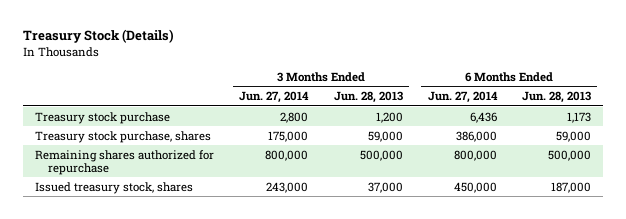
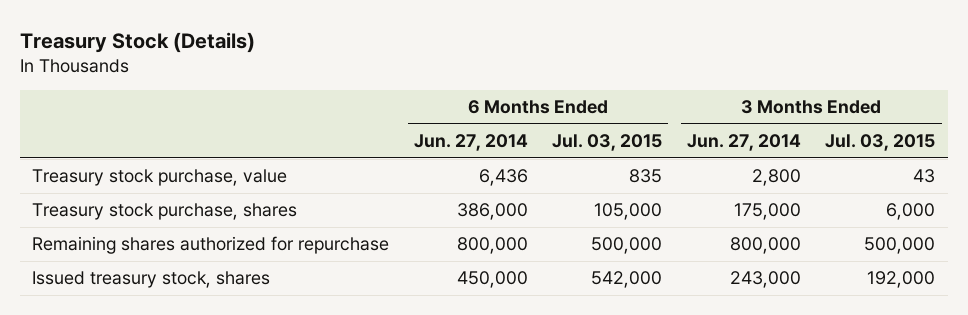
- | 3 Months Ended Jun. 27, 2014 | 3 Months Ended Jun. 28, 2013 | 6 Months Ended Jun. 27, 2014 | 6 Months Ended Jun. 28, 2013
+ | 6 Months Ended Jun. 27, 2014 | 6 Months Ended Jul. 03, 2015 | 3 Months Ended Jun. 27, 2014 | 3 Months Ended Jul. 03, 2015
- Treasury stock purchase | 2,800 | 1,200 | 6,436 | 1,173
+ Treasury stock purchase, value | 6,436 | 835 | 2,800 | 43

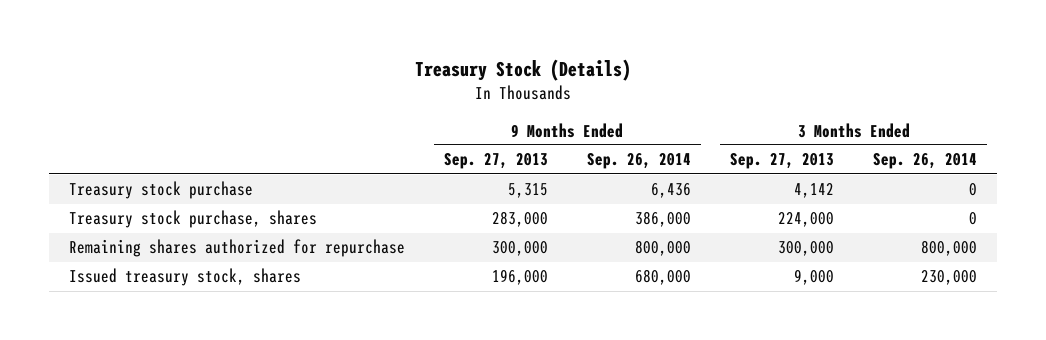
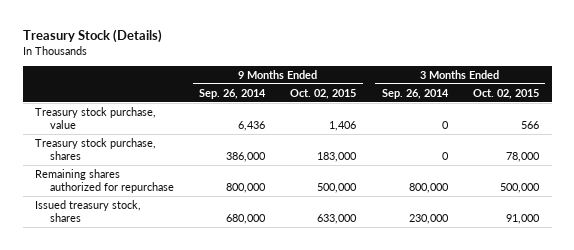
- | 9 Months Ended Sep. 27, 2013 | 9 Months Ended Sep. 26, 2014 | 3 Months Ended Sep. 27, 2013 | 3 Months Ended Sep. 26, 2014
+ | 9 Months Ended Sep. 26, 2014 | 9 Months Ended Oct. 02, 2015 | 3 Months Ended Sep. 26, 2014 | 3 Months Ended Oct. 02, 2015
- Treasury stock purchase | 5,315 | 6,436 | 4,142 | 0
+ Treasury stock purchase, value | 6,436 | 1,406 | 0 | 566

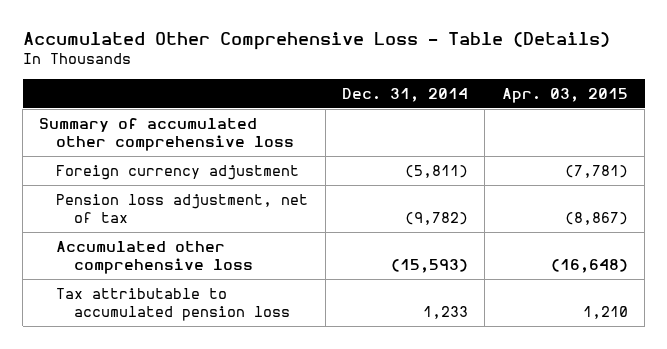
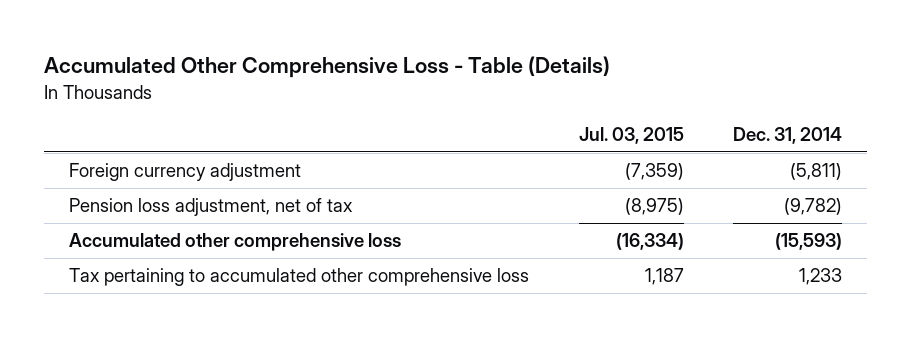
- | Dec. 31, 2014 | Apr. 03, 2015
+ | Jul. 03, 2015 | Dec. 31, 2014
- Summary of accumulated other comprehensive loss
- Tax attributable to accumulated pension loss | 1,233 | 1,210
+ Tax pertaining to accumulated other comprehensive loss | 1,187 | 1,233

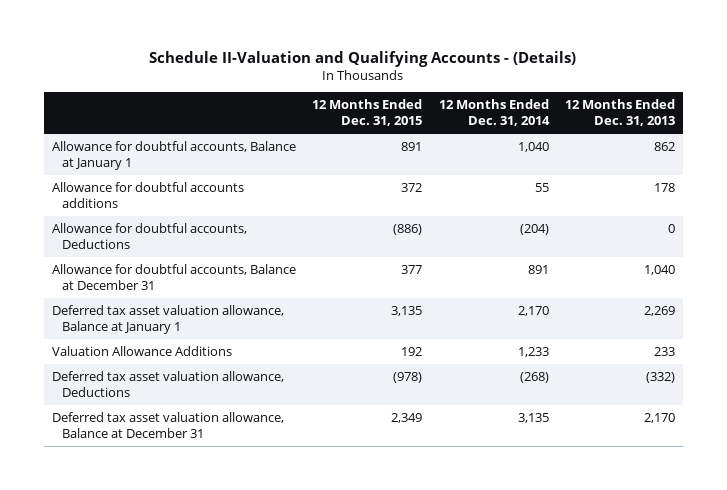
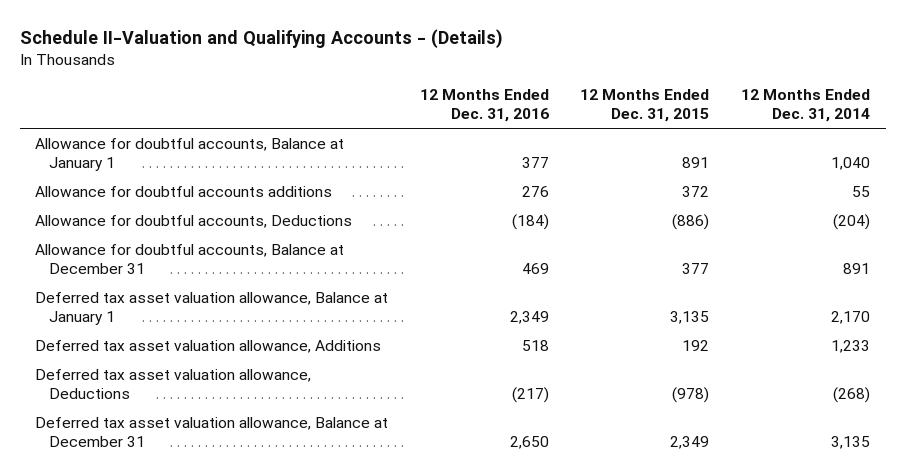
- | 12 Months Ended Dec. 31, 2015 | 12 Months Ended Dec. 31, 2014 | 12 Months Ended Dec. 31, 2013
+ | 12 Months Ended Dec. 31, 2016 | 12 Months Ended Dec. 31, 2015 | 12 Months Ended Dec. 31, 2014
- Valuation Allowance Additions | 192 | 1,233 | 233
+ Deferred tax asset valuation allowance, Additions | 518 | 192 | 1,233

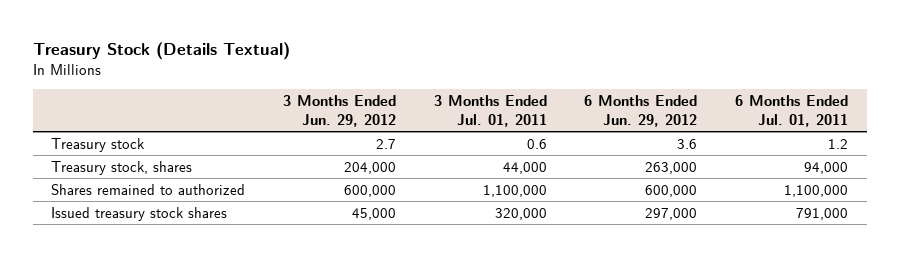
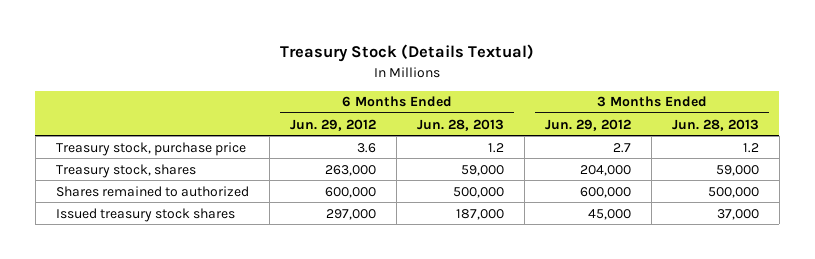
- | 3 Months Ended Jun. 29, 2012 | 3 Months Ended Jul. 01, 2011 | 6 Months Ended Jun. 29, 2012 | 6 Months Ended Jul. 01, 2011
+ | 6 Months Ended Jun. 29, 2012 | 6 Months Ended Jun. 28, 2013 | 3 Months Ended Jun. 29, 2012 | 3 Months Ended Jun. 28, 2013
- Treasury stock | 2.7 | 0.6 | 3.6 | 1.2
+ Treasury stock, purchase price | 3.6 | 1.2 | 2.7 | 1.2

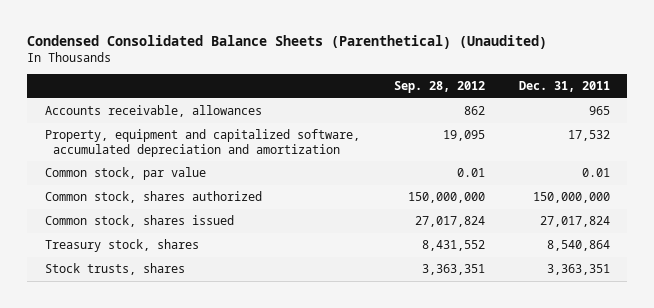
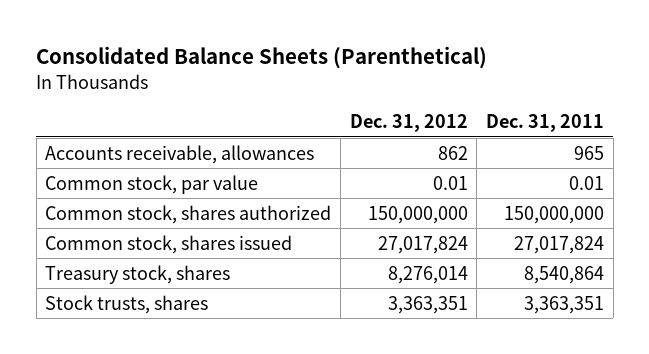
- Condensed Consolidated Balance Sheets (Parenthetical) (Unaudited)
+ Consolidated Balance Sheets (Parenthetical)
- | Sep. 28, 2012 | Dec. 31, 2011
+ | Dec. 31, 2012 | Dec. 31, 2011
- Property, equipment and capitalized software, accumulated depreciation and amortization | 19,095 | 17,532

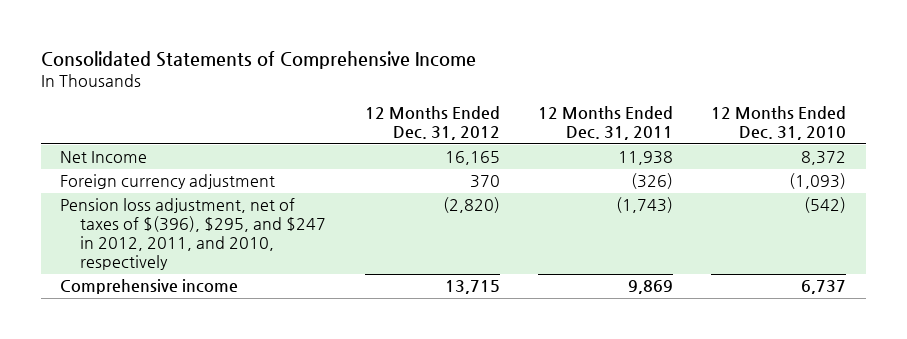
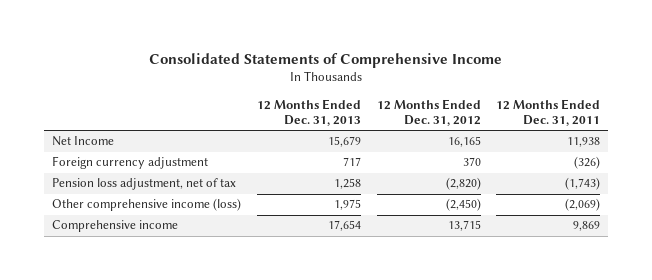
- | 12 Months Ended Dec. 31, 2012 | 12 Months Ended Dec. 31, 2011 | 12 Months Ended Dec. 31, 2010
+ | 12 Months Ended Dec. 31, 2013 | 12 Months Ended Dec. 31, 2012 | 12 Months Ended Dec. 31, 2011
- Pension loss adjustment, net of taxes of $(396), $295, and $247 in 2012, 2011, and 2010, respectively | (2,820) | (1,743) | (542)
+ Pension loss adjustment, net of tax | 1,258 | (2,820) | (1,743)
+ Other comprehensive income (loss) | 1,975 | (2,450) | (2,069)

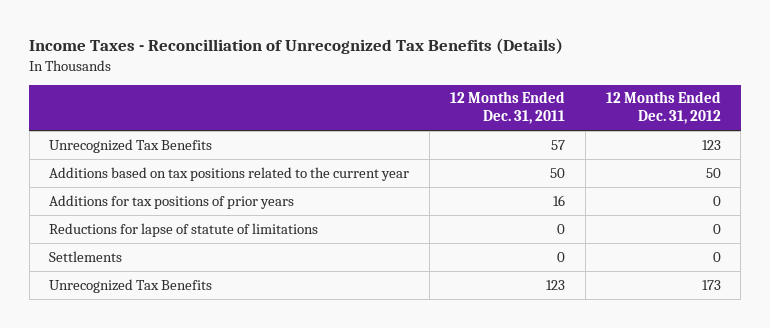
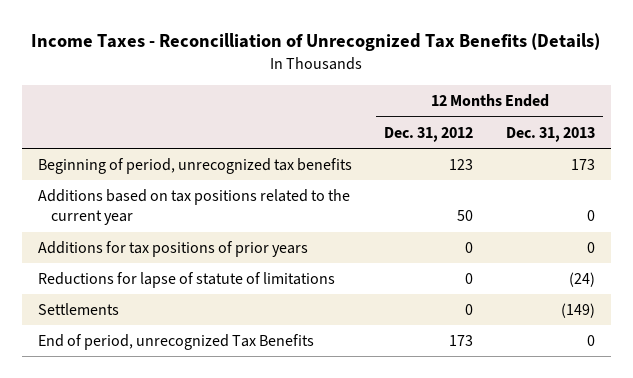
- | 12 Months Ended Dec. 31, 2011 | 12 Months Ended Dec. 31, 2012
+ | 12 Months Ended Dec. 31, 2012 | 12 Months Ended Dec. 31, 2013
- Unrecognized Tax Benefits | 57 | 123
+ Beginning of period, unrecognized tax benefits | 123 | 173
- Unrecognized Tax Benefits | 123 | 173
+ End of period, unrecognized Tax Benefits | 173 | 0

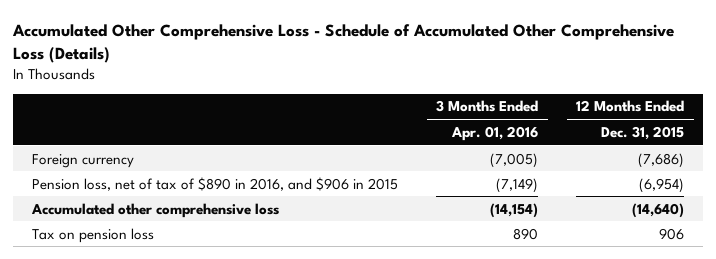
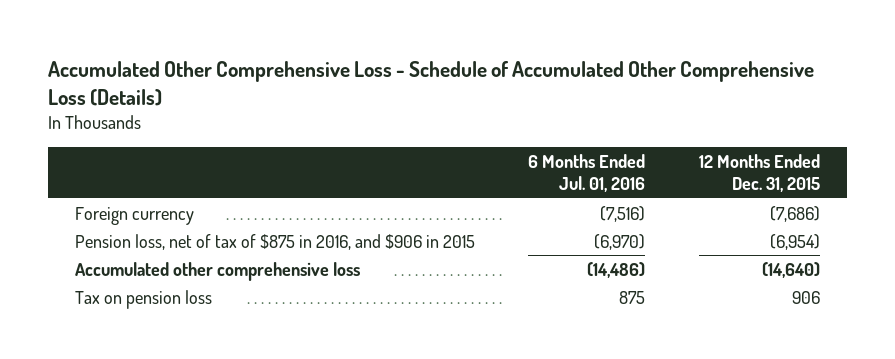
- | 3 Months Ended Apr. 01, 2016 | 12 Months Ended Dec. 31, 2015
+ | 6 Months Ended Jul. 01, 2016 | 12 Months Ended Dec. 31, 2015
- Pension loss, net of tax of $890 in 2016, and $906 in 2015 | (7,149) | (6,954)
+ Pension loss, net of tax of $875 in 2016, and $906 in 2015 | (6,970) | (6,954)

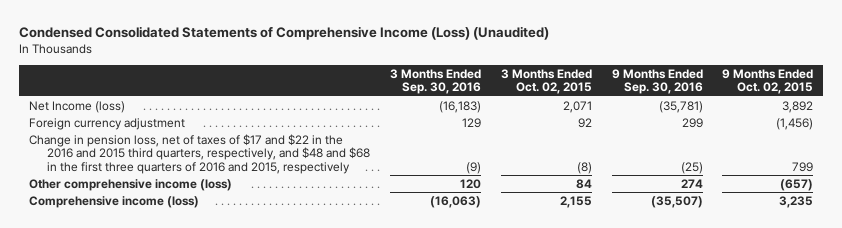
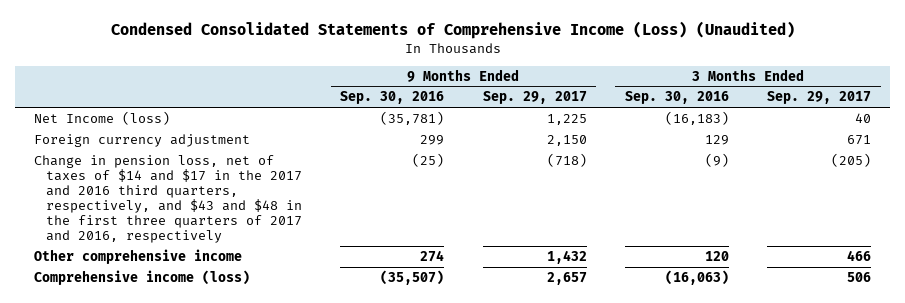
- | 3 Months Ended Sep. 30, 2016 | 3 Months Ended Oct. 02, 2015 | 9 Months Ended Sep. 30, 2016 | 9 Months Ended Oct. 02, 2015
+ | 9 Months Ended Sep. 30, 2016 | 9 Months Ended Sep. 29, 2017 | 3 Months Ended Sep. 30, 2016 | 3 Months Ended Sep. 29, 2017
- Change in pension loss, net of taxes of $17 and $22 in the 2016 and 2015 third quarters, respectively, and $48 and $68 in the first three quarters of 2016 and 2015, respectively | (9) | (8) | (25) | 799
- Other comprehensive income (loss) | 120 | 84 | 274 | (657)
+ Change in pension loss, net of taxes of $14 and $17 in the 2017 and 2016 third quarters, respectively, and $43 and $48 in the first three quarters of 2017 and 2016, respectively | (25) | (718) | (9) | (205)
+ Other comprehensive income | 274 | 1,432 | 120 | 466

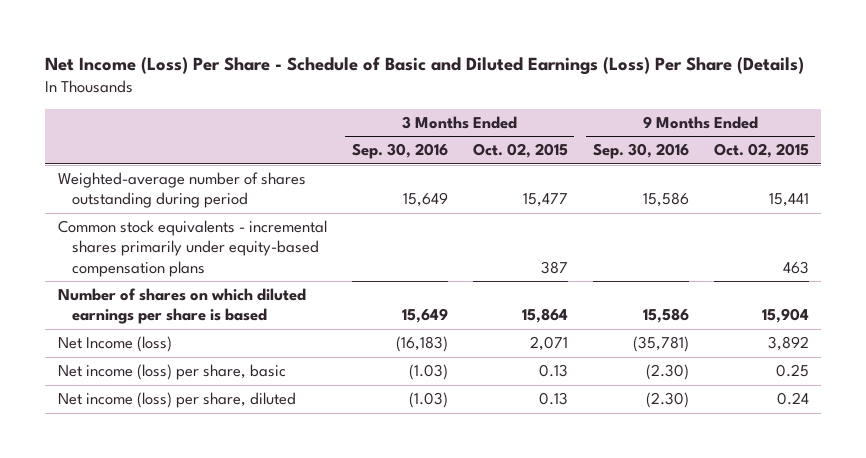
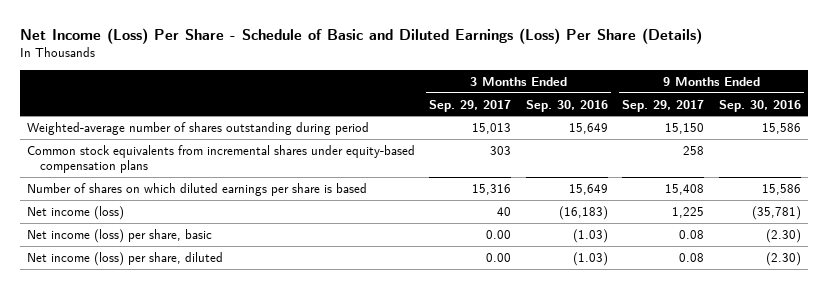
- | 3 Months Ended Sep. 30, 2016 | 3 Months Ended Oct. 02, 2015 | 9 Months Ended Sep. 30, 2016 | 9 Months Ended Oct. 02, 2015
+ | 3 Months Ended Sep. 29, 2017 | 3 Months Ended Sep. 30, 2016 | 9 Months Ended Sep. 29, 2017 | 9 Months Ended Sep. 30, 2016
- Common stock equivalents - incremental shares primarily under equity-based compensation plans | | 387 | | 463
+ Common stock equivalents from incremental shares under equity-based compensation plans | 303 | | 258 |
- Net Income (loss) | (16,183) | 2,071 | (35,781) | 3,892
+ Net income (loss) | 40 | (16,183) | 1,225 | (35,781)

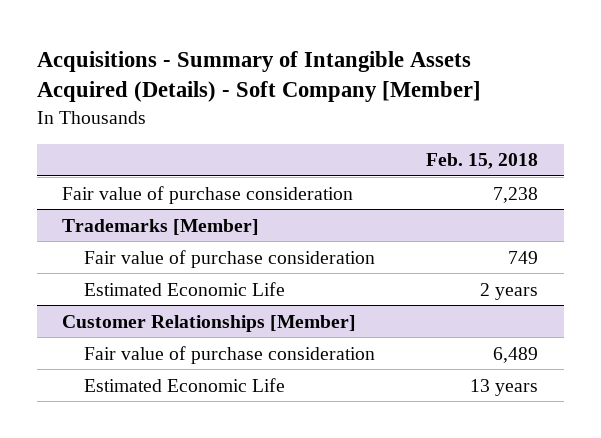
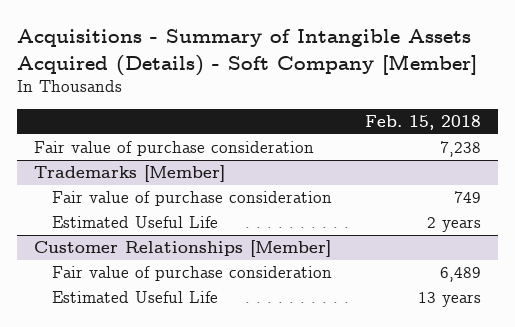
@ Trademarks [Member]
- Estimated Economic Life | 2 years
+ Estimated Useful Life | 2 years
@ Customer Relationships [Member]
- Estimated Economic Life | 13 years
+ Estimated Useful Life | 13 years

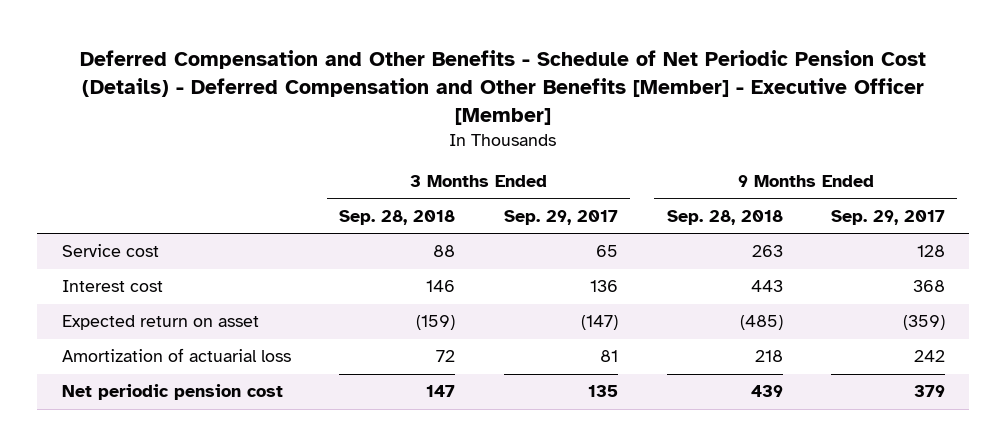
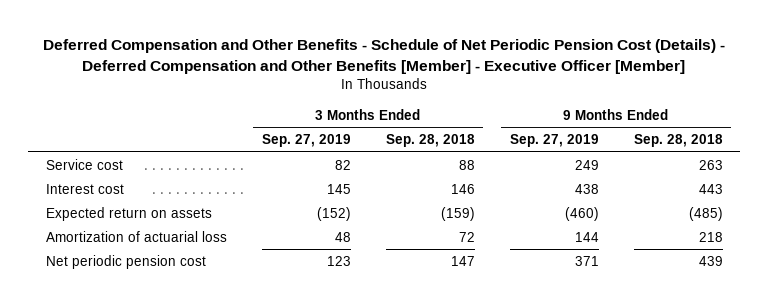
- | 3 Months Ended Sep. 28, 2018 | 3 Months Ended Sep. 29, 2017 | 9 Months Ended Sep. 28, 2018 | 9 Months Ended Sep. 29, 2017
+ | 3 Months Ended Sep. 27, 2019 | 3 Months Ended Sep. 28, 2018 | 9 Months Ended Sep. 27, 2019 | 9 Months Ended Sep. 28, 2018
- Expected return on asset | (159) | (147) | (485) | (359)
+ Expected return on assets | (152) | (159) | (460) | (485)

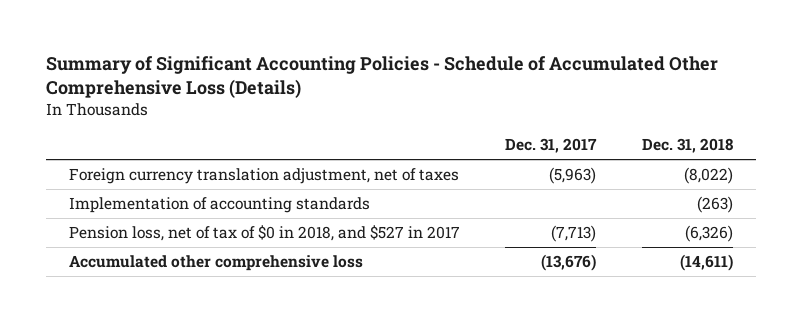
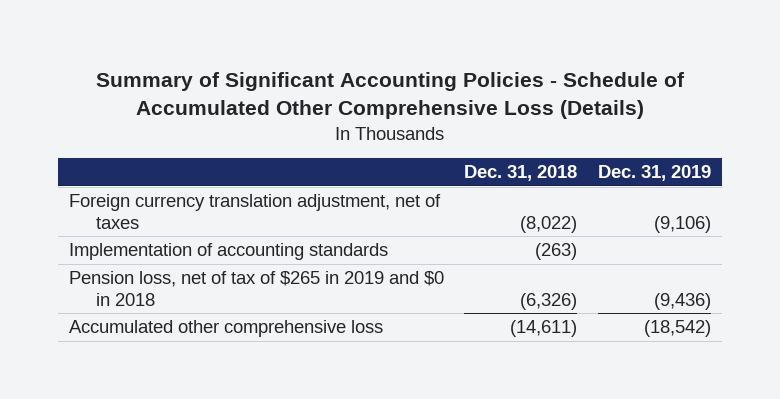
- | Dec. 31, 2017 | Dec. 31, 2018
+ | Dec. 31, 2018 | Dec. 31, 2019
- Pension loss, net of tax of $0 in 2018, and $527 in 2017 | (7,713) | (6,326)
+ Pension loss, net of tax of $265 in 2019 and $0 in 2018 | (6,326) | (9,436)

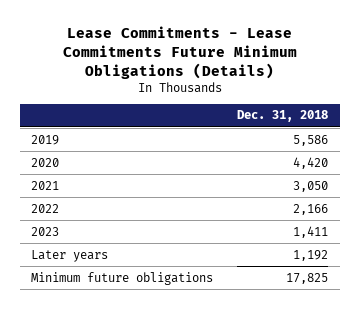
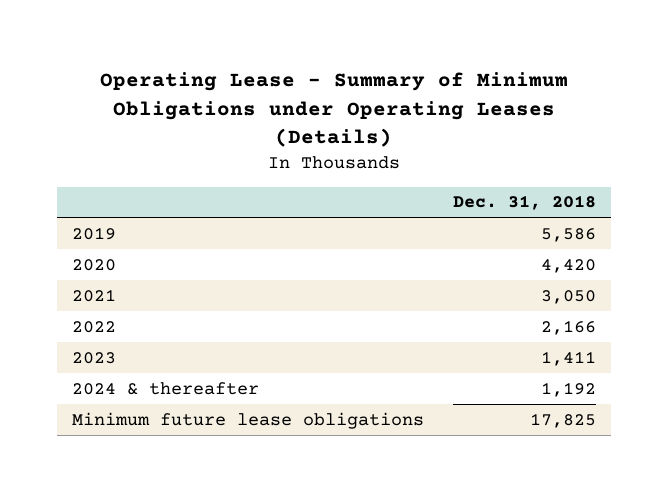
- Lease Commitments - Lease Commitments Future Minimum Obligations (Details)
+ Operating Lease - Summary of Minimum Obligations under Operating Leases (Details)
- Later years | 1,192
- Minimum future obligations | 17,825
+ 2024 & thereafter | 1,192
+ Minimum future lease obligations | 17,825

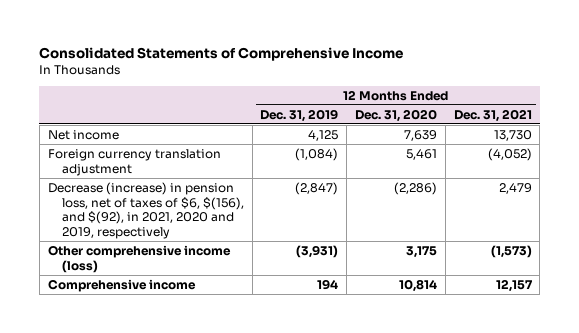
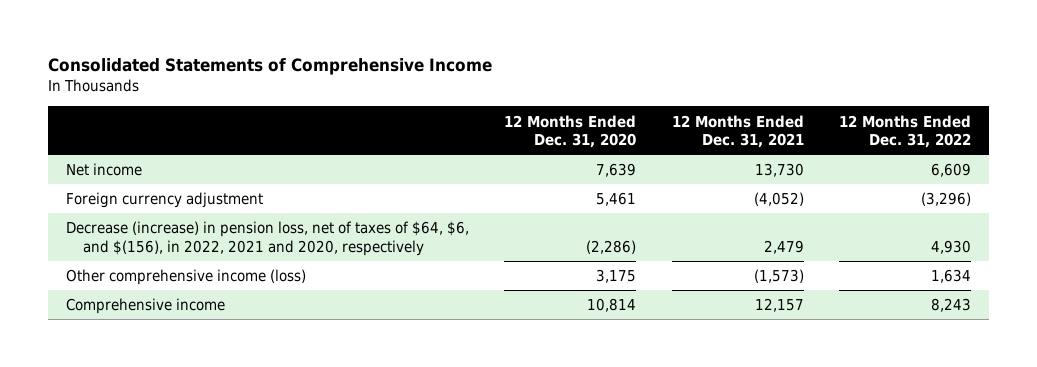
- | 12 Months Ended Dec. 31, 2019 | 12 Months Ended Dec. 31, 2020 | 12 Months Ended Dec. 31, 2021
+ | 12 Months Ended Dec. 31, 2020 | 12 Months Ended Dec. 31, 2021 | 12 Months Ended Dec. 31, 2022
- Foreign currency translation adjustment | (1,084) | 5,461 | (4,052)
- Decrease (increase) in pension loss, net of taxes of $6, $(156), and $(92), in 2021, 2020 and 2019, respectively | (2,847) | (2,286) | 2,479
+ Foreign currency adjustment | 5,461 | (4,052) | (3,296)
+ Decrease (increase) in pension loss, net of taxes of $64, $6, and $(156), in 2022, 2021 and 2020, respectively | (2,286) | 2,479 | 4,930

